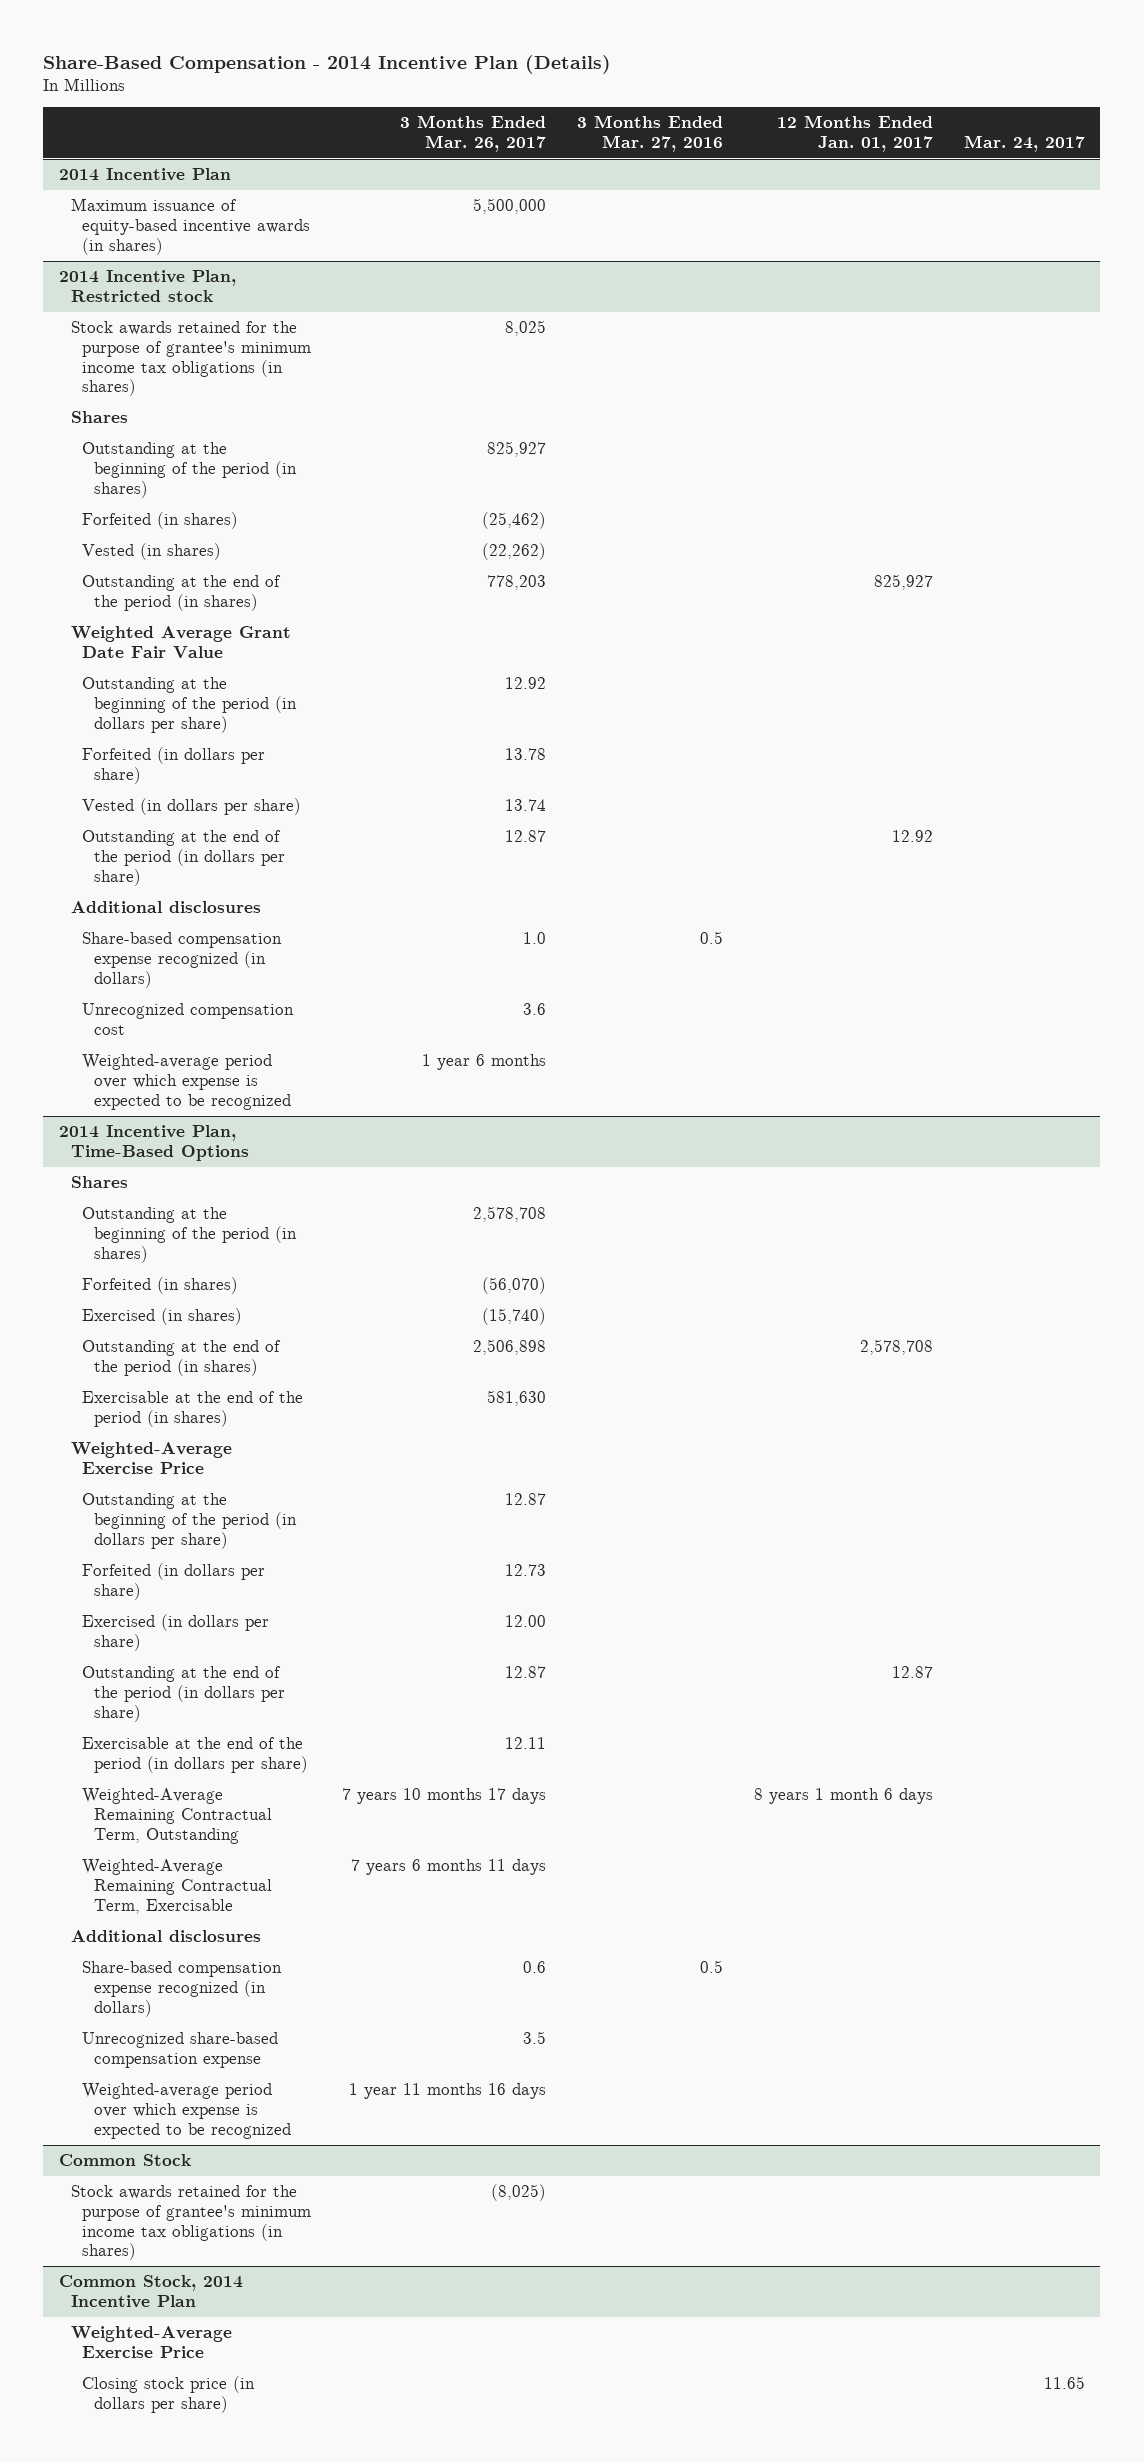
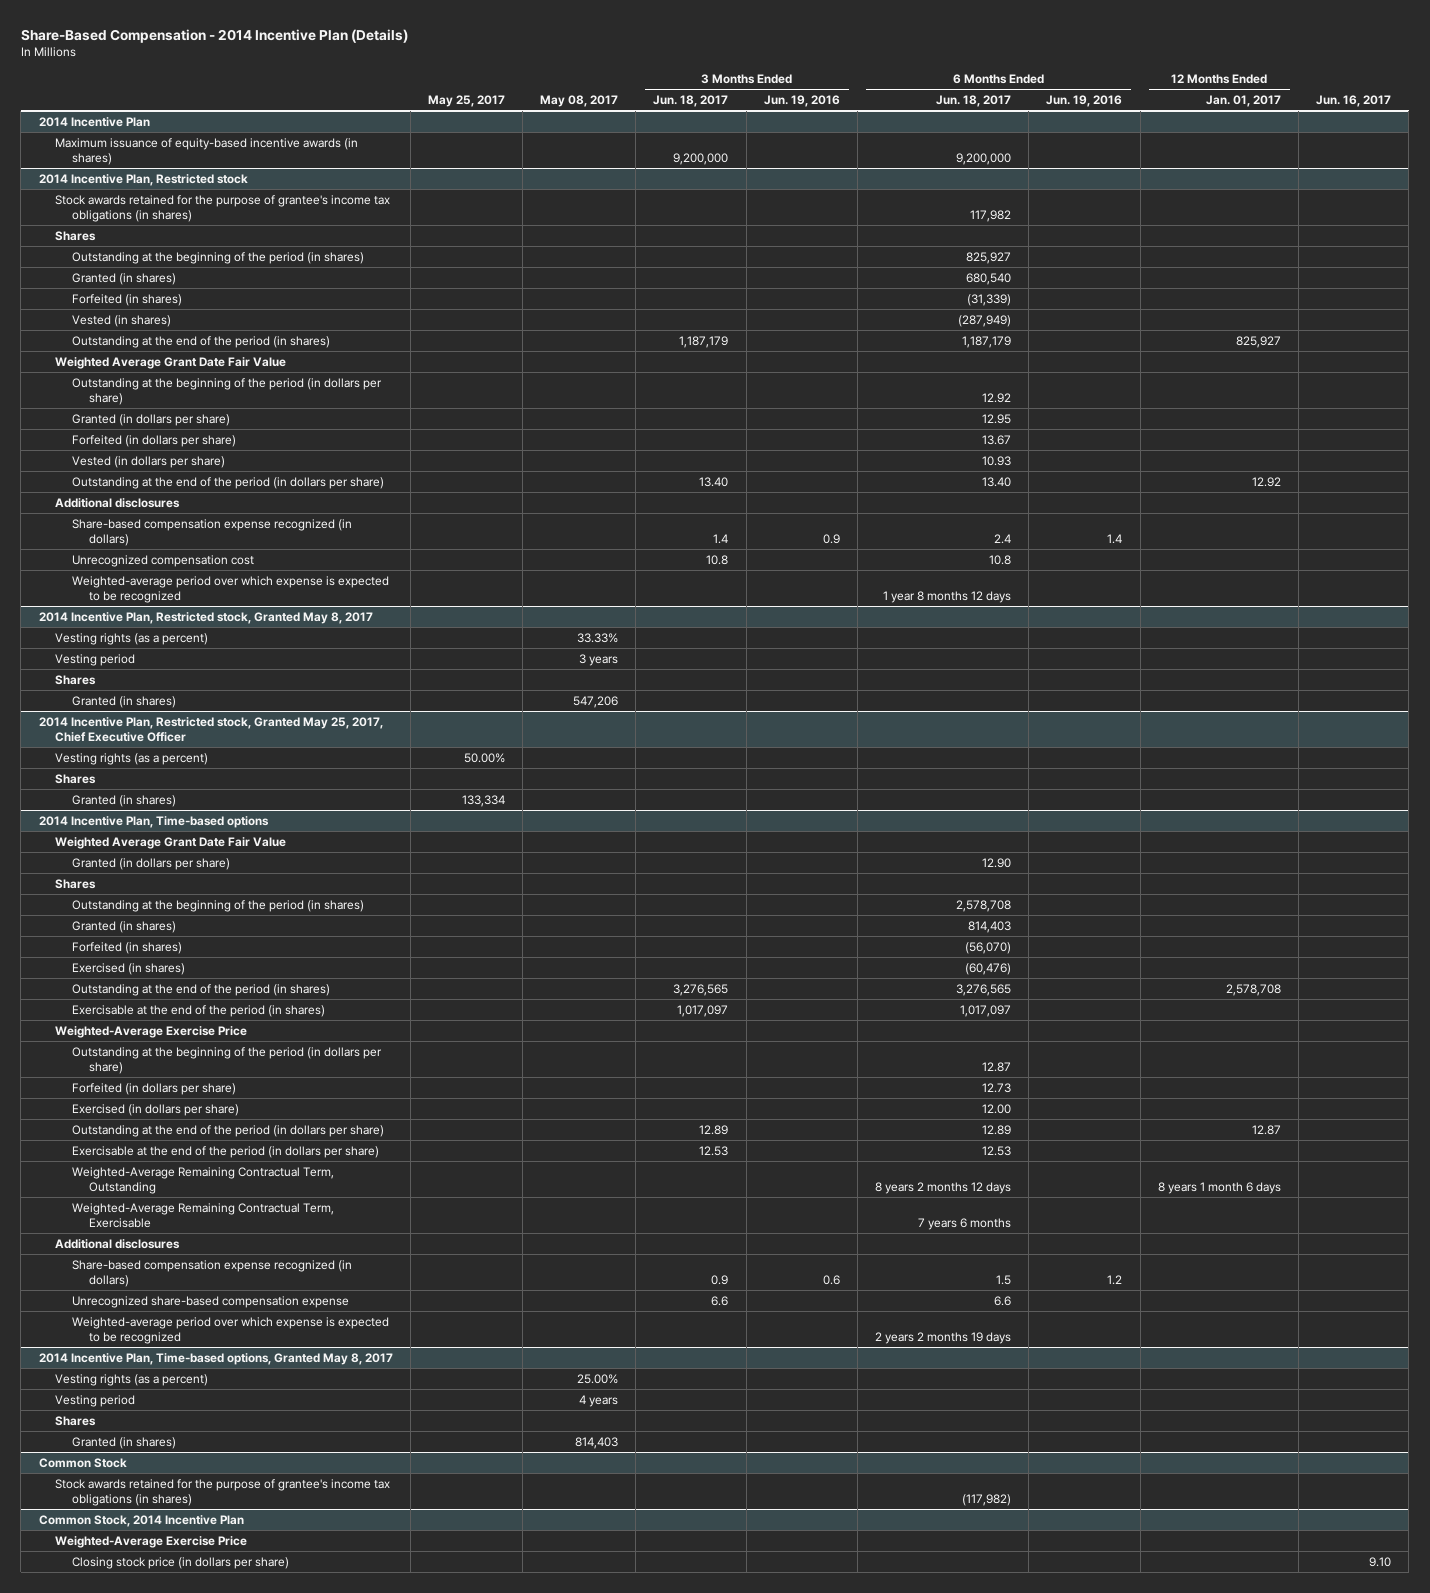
- | 3 Months Ended Mar. 26, 2017 | 3 Months Ended Mar. 27, 2016 | 12 Months Ended Jan. 01, 2017 | Mar. 24, 2017
+ | May 25, 2017 | May 08, 2017 | 3 Months Ended Jun. 18, 2017 | 3 Months Ended Jun. 19, 2016 | 6 Months Ended Jun. 18, 2017 | 6 Months Ended Jun. 19, 2016 | 12 Months Ended Jan. 01, 2017 | Jun. 16, 2017
@ 2014 Incentive Plan, Restricted stock
- Stock awards retained for the purpose of grantee's minimum income tax obligations (in shares) | 8,025 | | |
+ Stock awards retained for the purpose of grantee's income tax obligations (in shares) | | | | | 117,982 | | |
+ Granted (in shares) | | | | | 680,540 | | |
+ Granted (in dollars per share) | | | | | 12.95 | | |
- 2014 Incentive Plan, Time-Based Options
+ 2014 Incentive Plan, Restricted stock, Granted May 8, 2017
+ Vesting rights (as a percent) | | 33.33% | | | | | |
+ Vesting period | | 3 years | | | | | |
+ Shares
+ Granted (in shares) | | 547,206 | | | | | |
+ 2014 Incentive Plan, Restricted stock, Granted May 25, 2017, Chief Executive Officer
+ Vesting rights (as a percent) | 50.00% | | | | | | |
+ Shares
+ Granted (in shares) | 133,334 | | | | | | |
+ 2014 Incentive Plan, Time-based options
+ Weighted Average Grant Date Fair Value
+ Granted (in dollars per share) | | | | | 12.90 | | |
+ Granted (in shares) | | | | | 814,403 | | |
+ 2014 Incentive Plan, Time-based options, Granted May 8, 2017
+ Vesting rights (as a percent) | | 25.00% | | | | | |
+ Vesting period | | 4 years | | | | | |
+ Shares
+ Granted (in shares) | | 814,403 | | | | | |
@ Common Stock
- Stock awards retained for the purpose of grantee's minimum income tax obligations (in shares) | (8,025) | | |
+ Stock awards retained for the purpose of grantee's income tax obligations (in shares) | | | | | (117,982) | | |

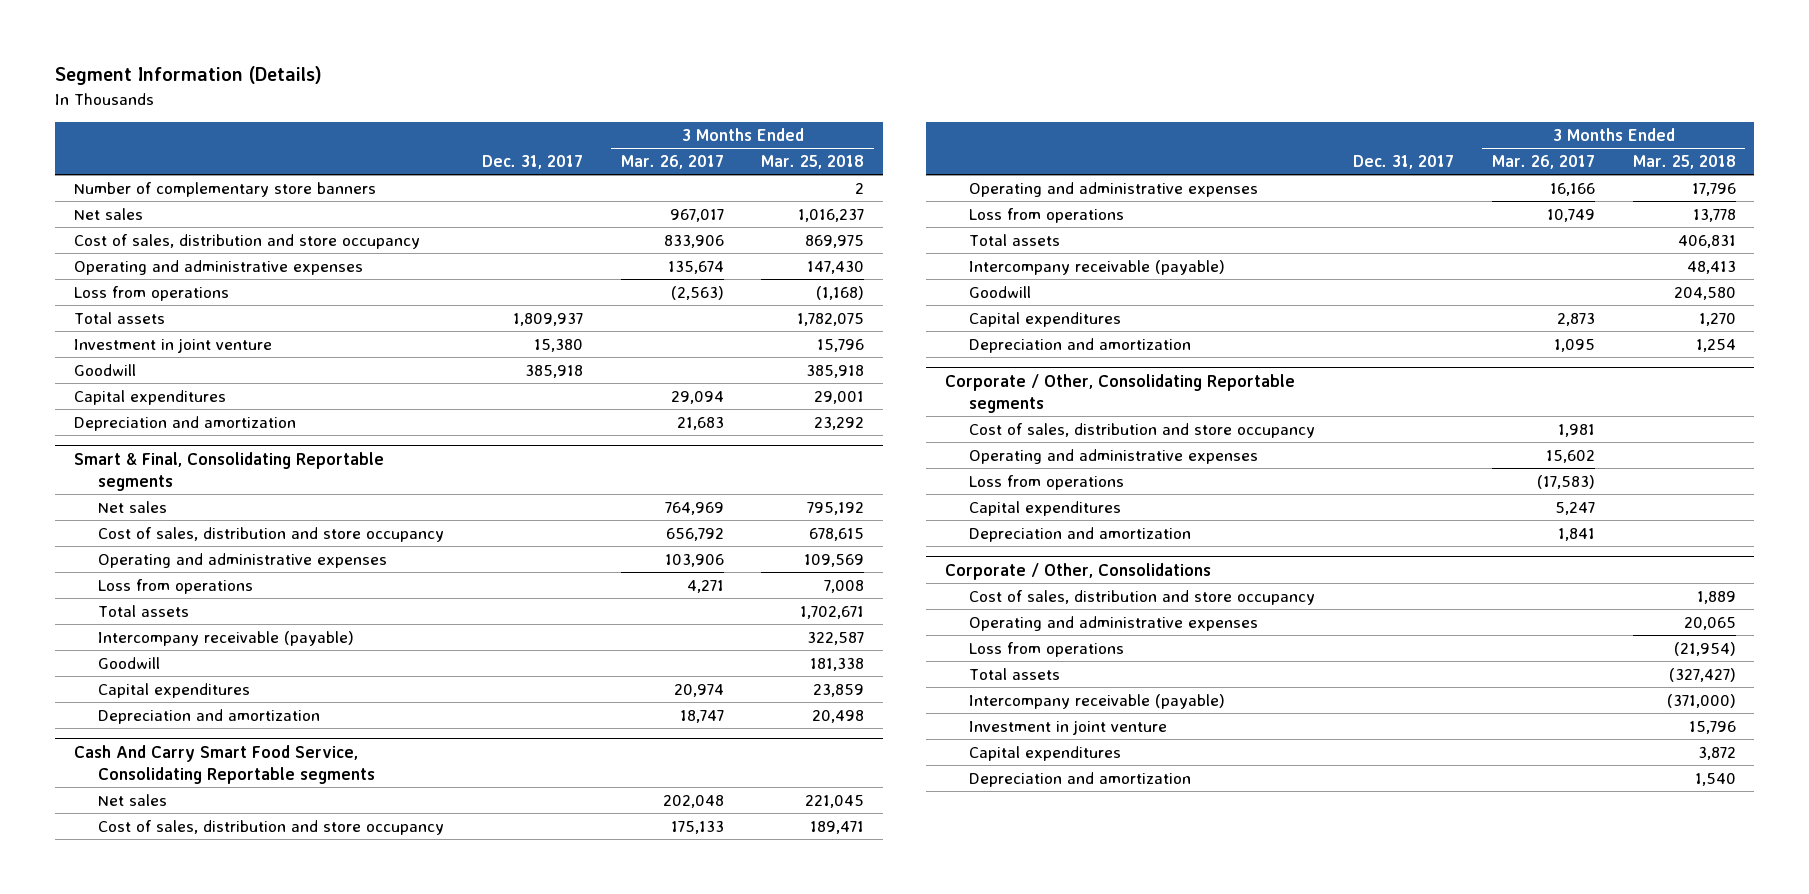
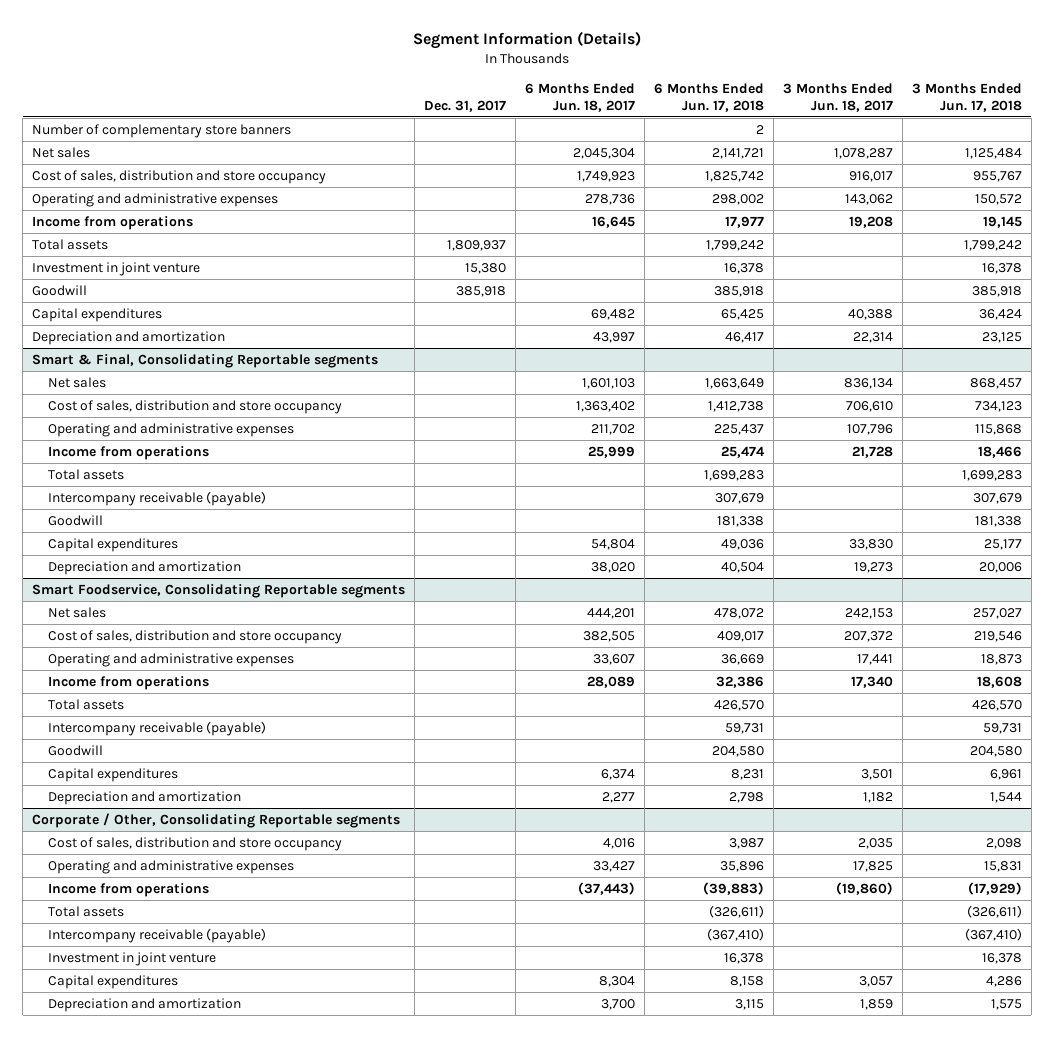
- | Dec. 31, 2017 | 3 Months Ended Mar. 26, 2017 | 3 Months Ended Mar. 25, 2018
+ | Dec. 31, 2017 | 6 Months Ended Jun. 18, 2017 | 6 Months Ended Jun. 17, 2018 | 3 Months Ended Jun. 18, 2017 | 3 Months Ended Jun. 17, 2018
- Loss from operations | | (2,563) | (1,168)
+ Income from operations | | 16,645 | 17,977 | 19,208 | 19,145
@ Smart & Final, Consolidating Reportable segments
- Loss from operations | | 4,271 | 7,008
+ Income from operations | | 25,999 | 25,474 | 21,728 | 18,466
- Cash And Carry Smart Food Service, Consolidating Reportable segments
- Net sales | | 202,048 | 221,045
- Cost of sales, distribution and store occupancy | | 175,133 | 189,471
- Operating and administrative expenses | | 16,166 | 17,796
- Loss from operations | | 10,749 | 13,778
- Total assets | | | 406,831
- Intercompany receivable (payable) | | | 48,413
- Goodwill | | | 204,580
- Capital expenditures | | 2,873 | 1,270
- Depreciation and amortization | | 1,095 | 1,254
+ Smart Foodservice, Consolidating Reportable segments
+ Net sales | | 444,201 | 478,072 | 242,153 | 257,027
+ Cost of sales, distribution and store occupancy | | 382,505 | 409,017 | 207,372 | 219,546
+ Operating and administrative expenses | | 33,607 | 36,669 | 17,441 | 18,873
+ Income from operations | | 28,089 | 32,386 | 17,340 | 18,608
+ Total assets | | | 426,570 | | 426,570
+ Intercompany receivable (payable) | | | 59,731 | | 59,731
+ Goodwill | | | 204,580 | | 204,580
+ Capital expenditures | | 6,374 | 8,231 | 3,501 | 6,961
+ Depreciation and amortization | | 2,277 | 2,798 | 1,182 | 1,544
@ Corporate / Other, Consolidating Reportable segments
- Loss from operations | | (17,583) |
+ Income from operations | | (37,443) | (39,883) | (19,860) | (17,929)
+ Total assets | | | (326,611) | | (326,611)
+ Intercompany receivable (payable) | | | (367,410) | | (367,410)
+ Investment in joint venture | | | 16,378 | | 16,378
- Corporate / Other, Consolidations
- Cost of sales, distribution and store occupancy | | | 1,889
- Operating and administrative expenses | | | 20,065
- Loss from operations | | | (21,954)
- Total assets | | | (327,427)
- Intercompany receivable (payable) | | | (371,000)
- Investment in joint venture | | | 15,796
- Capital expenditures | | | 3,872
- Depreciation and amortization | | | 1,540

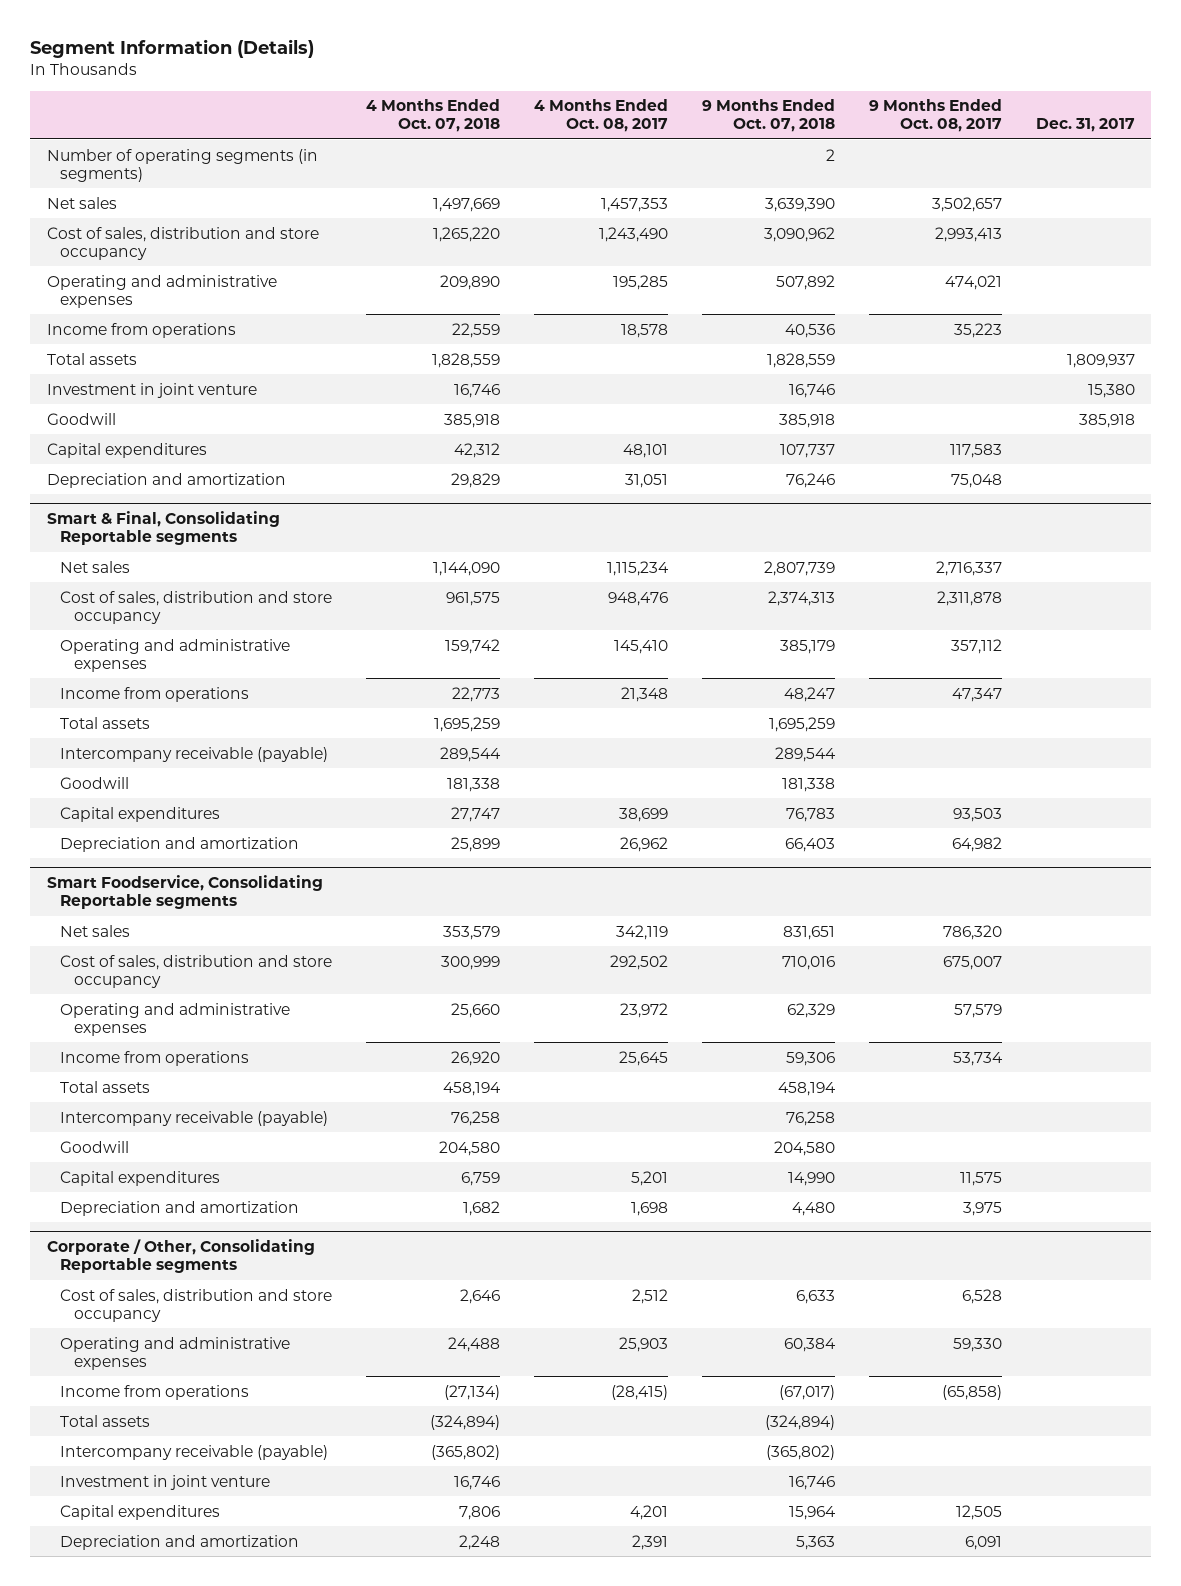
- | Dec. 31, 2017 | 6 Months Ended Jun. 18, 2017 | 6 Months Ended Jun. 17, 2018 | 3 Months Ended Jun. 18, 2017 | 3 Months Ended Jun. 17, 2018
+ | 4 Months Ended Oct. 07, 2018 | 4 Months Ended Oct. 08, 2017 | 9 Months Ended Oct. 07, 2018 | 9 Months Ended Oct. 08, 2017 | Dec. 31, 2017
- Number of complementary store banners | | | 2 | |
+ Number of operating segments (in segments) | | | 2 | |

